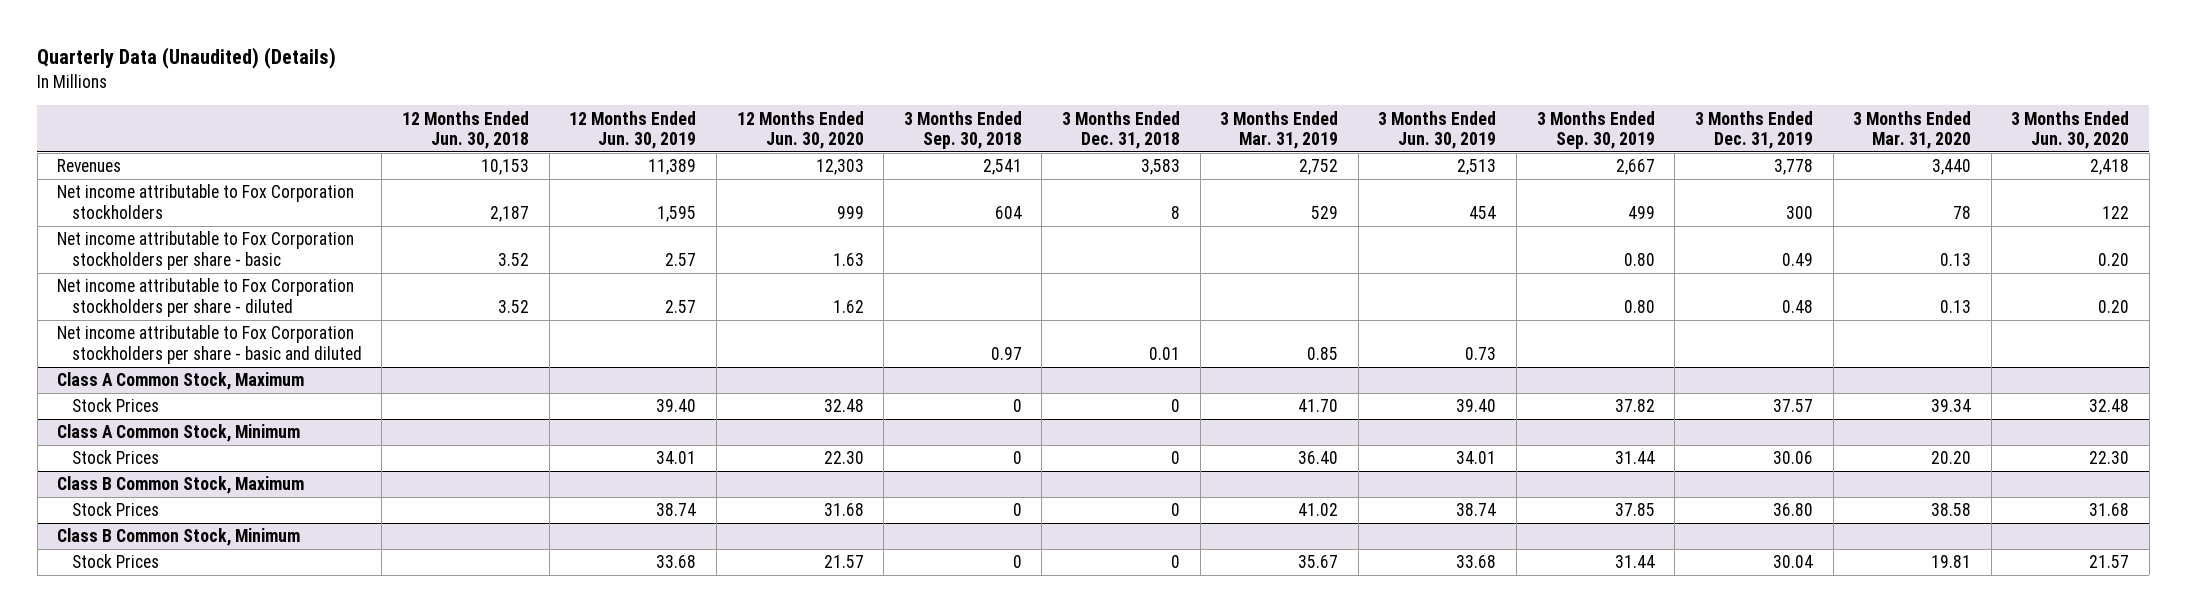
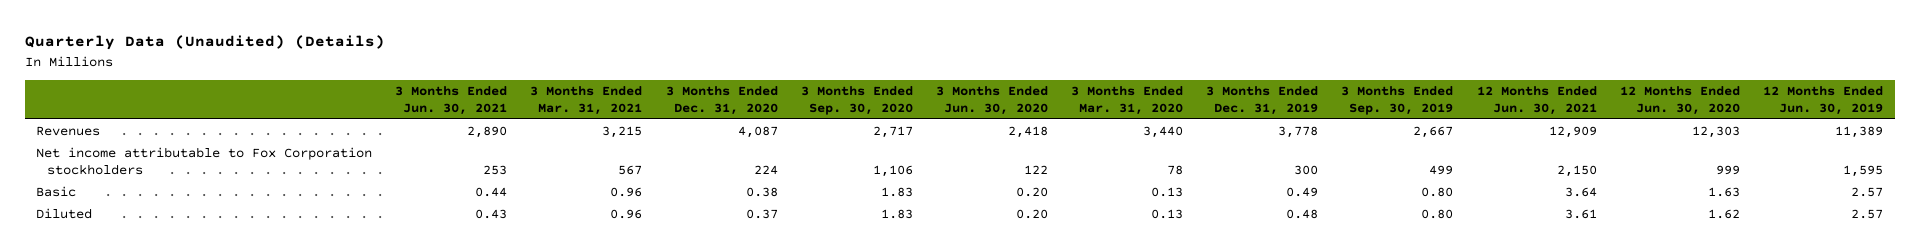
- | 12 Months Ended Jun. 30, 2018 | 12 Months Ended Jun. 30, 2019 | 12 Months Ended Jun. 30, 2020 | 3 Months Ended Sep. 30, 2018 | 3 Months Ended Dec. 31, 2018 | 3 Months Ended Mar. 31, 2019 | 3 Months Ended Jun. 30, 2019 | 3 Months Ended Sep. 30, 2019 | 3 Months Ended Dec. 31, 2019 | 3 Months Ended Mar. 31, 2020 | 3 Months Ended Jun. 30, 2020
+ | 3 Months Ended Jun. 30, 2021 | 3 Months Ended Mar. 31, 2021 | 3 Months Ended Dec. 31, 2020 | 3 Months Ended Sep. 30, 2020 | 3 Months Ended Jun. 30, 2020 | 3 Months Ended Mar. 31, 2020 | 3 Months Ended Dec. 31, 2019 | 3 Months Ended Sep. 30, 2019 | 12 Months Ended Jun. 30, 2021 | 12 Months Ended Jun. 30, 2020 | 12 Months Ended Jun. 30, 2019
- Net income attributable to Fox Corporation stockholders per share - basic | 3.52 | 2.57 | 1.63 | | | | | 0.80 | 0.49 | 0.13 | 0.20
- Net income attributable to Fox Corporation stockholders per share - diluted | 3.52 | 2.57 | 1.62 | | | | | 0.80 | 0.48 | 0.13 | 0.20
- Net income attributable to Fox Corporation stockholders per share - basic and diluted | | | | 0.97 | 0.01 | 0.85 | 0.73 | | | |
- Class A Common Stock, Maximum
- Stock Prices | | 39.40 | 32.48 | 0 | 0 | 41.70 | 39.40 | 37.82 | 37.57 | 39.34 | 32.48
- Class A Common Stock, Minimum
- Stock Prices | | 34.01 | 22.30 | 0 | 0 | 36.40 | 34.01 | 31.44 | 30.06 | 20.20 | 22.30
- Class B Common Stock, Maximum
- Stock Prices | | 38.74 | 31.68 | 0 | 0 | 41.02 | 38.74 | 37.85 | 36.80 | 38.58 | 31.68
- Class B Common Stock, Minimum
- Stock Prices | | 33.68 | 21.57 | 0 | 0 | 35.67 | 33.68 | 31.44 | 30.04 | 19.81 | 21.57
+ Basic | 0.44 | 0.96 | 0.38 | 1.83 | 0.20 | 0.13 | 0.49 | 0.80 | 3.64 | 1.63 | 2.57
+ Diluted | 0.43 | 0.96 | 0.37 | 1.83 | 0.20 | 0.13 | 0.48 | 0.80 | 3.61 | 1.62 | 2.57

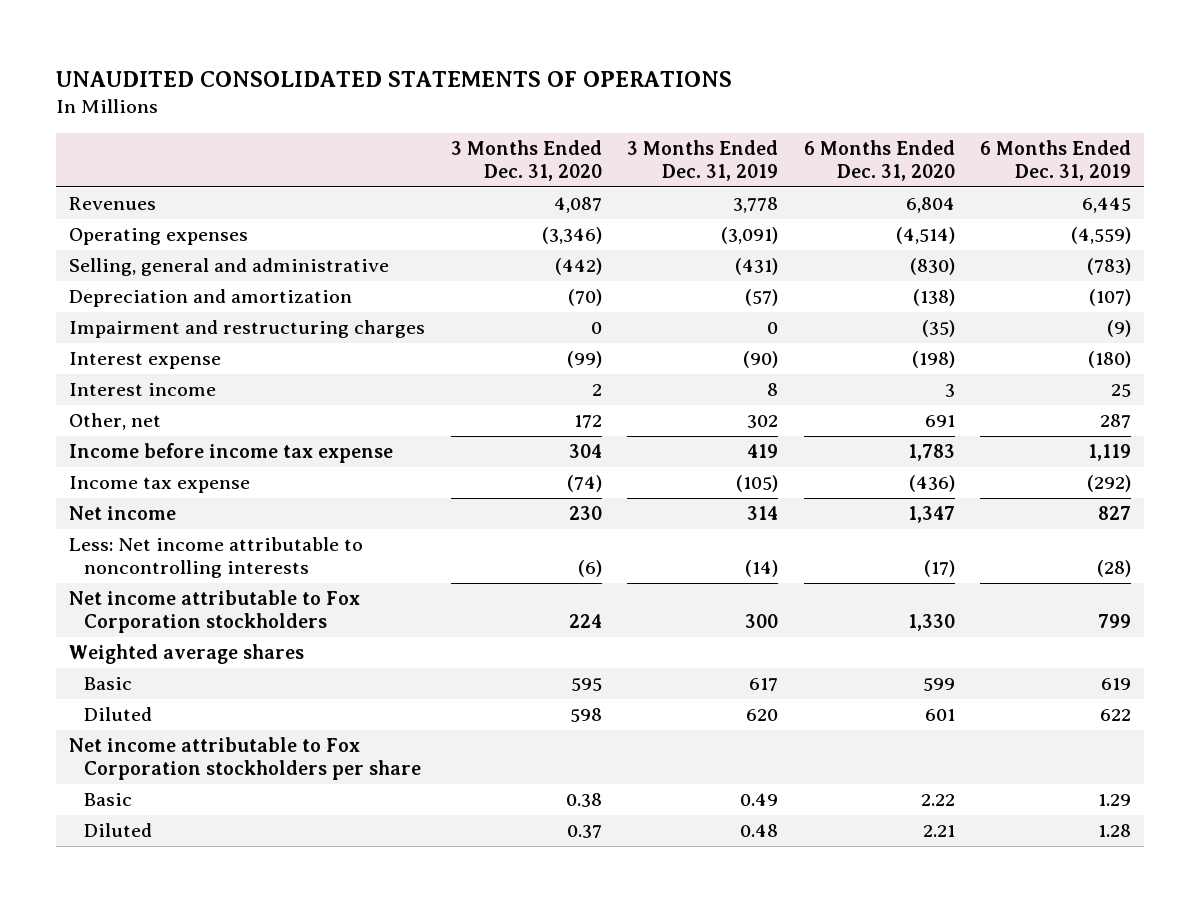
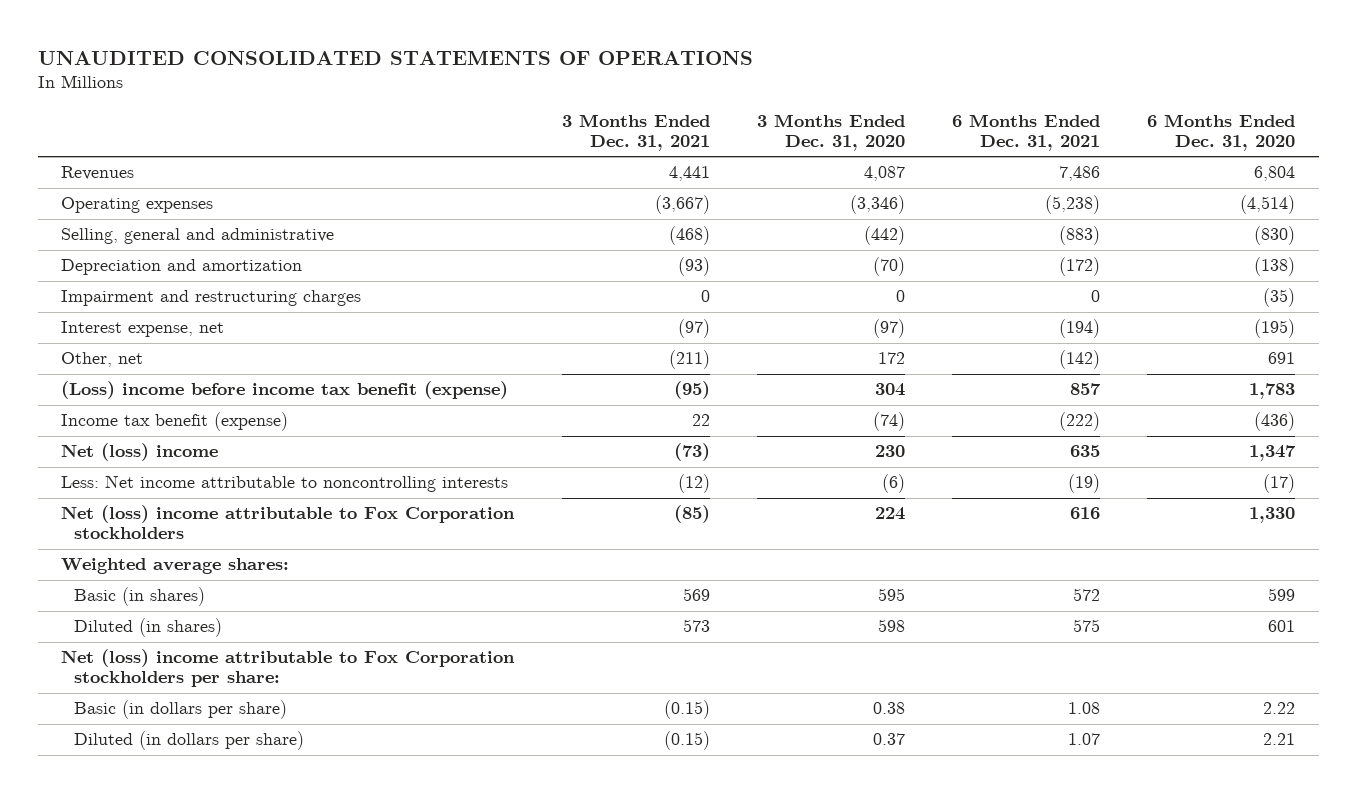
- | 3 Months Ended Dec. 31, 2020 | 3 Months Ended Dec. 31, 2019 | 6 Months Ended Dec. 31, 2020 | 6 Months Ended Dec. 31, 2019
+ | 3 Months Ended Dec. 31, 2021 | 3 Months Ended Dec. 31, 2020 | 6 Months Ended Dec. 31, 2021 | 6 Months Ended Dec. 31, 2020
- Interest expense | (99) | (90) | (198) | (180)
- Interest income | 2 | 8 | 3 | 25
+ Interest expense, net | (97) | (97) | (194) | (195)
- Income before income tax expense | 304 | 419 | 1,783 | 1,119
- Income tax expense | (74) | (105) | (436) | (292)
- Net income | 230 | 314 | 1,347 | 827
+ (Loss) income before income tax benefit (expense) | (95) | 304 | 857 | 1,783
+ Income tax benefit (expense) | 22 | (74) | (222) | (436)
+ Net (loss) income | (73) | 230 | 635 | 1,347
- Net income attributable to Fox Corporation stockholders | 224 | 300 | 1,330 | 799
- Weighted average shares
- Basic | 595 | 617 | 599 | 619
- Diluted | 598 | 620 | 601 | 622
- Net income attributable to Fox Corporation stockholders per share
- Basic | 0.38 | 0.49 | 2.22 | 1.29
- Diluted | 0.37 | 0.48 | 2.21 | 1.28
+ Net (loss) income attributable to Fox Corporation stockholders | (85) | 224 | 616 | 1,330
+ Weighted average shares:
+ Basic (in shares) | 569 | 595 | 572 | 599
+ Diluted (in shares) | 573 | 598 | 575 | 601
+ Net (loss) income attributable to Fox Corporation stockholders per share:
+ Basic (in dollars per share) | (0.15) | 0.38 | 1.08 | 2.22
+ Diluted (in dollars per share) | (0.15) | 0.37 | 1.07 | 2.21

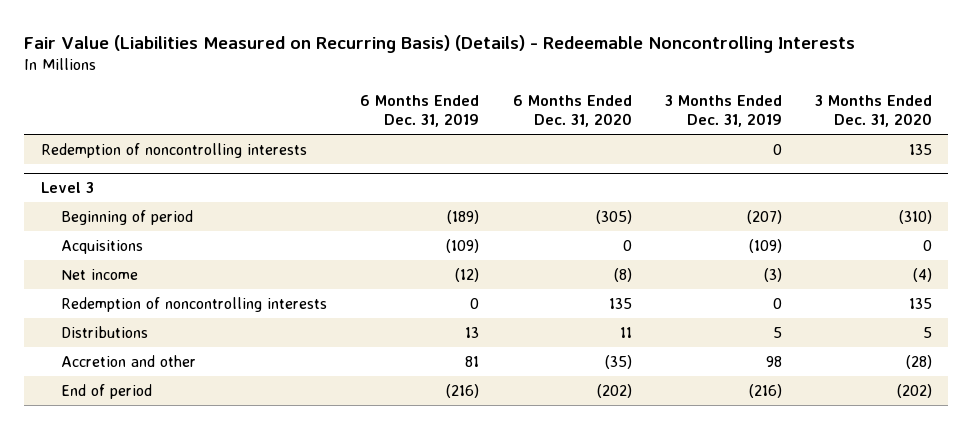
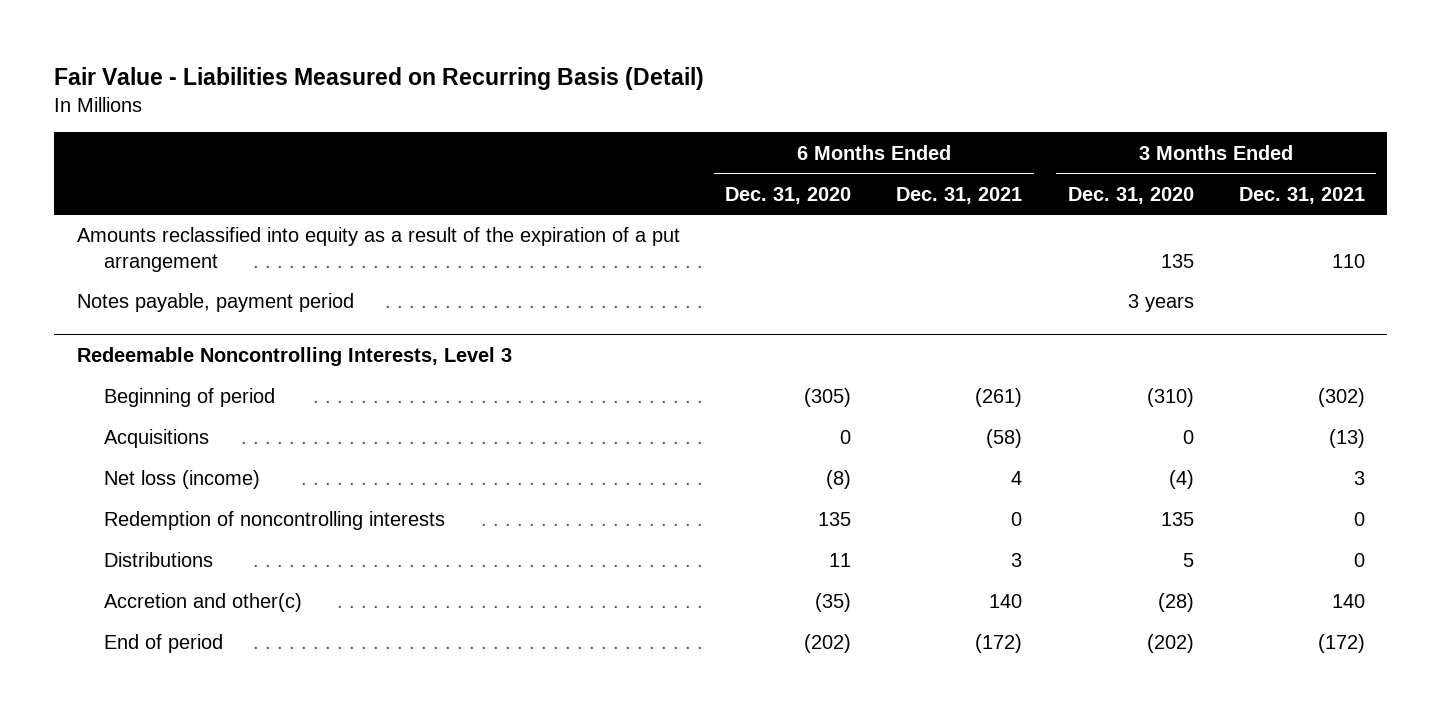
- Fair Value (Liabilities Measured on Recurring Basis) (Details) - Redeemable Noncontrolling Interests
+ Fair Value - Liabilities Measured on Recurring Basis (Detail)
- | 6 Months Ended Dec. 31, 2019 | 6 Months Ended Dec. 31, 2020 | 3 Months Ended Dec. 31, 2019 | 3 Months Ended Dec. 31, 2020
+ | 6 Months Ended Dec. 31, 2020 | 6 Months Ended Dec. 31, 2021 | 3 Months Ended Dec. 31, 2020 | 3 Months Ended Dec. 31, 2021
- Redemption of noncontrolling interests | | | 0 | 135
- Level 3
+ Amounts reclassified into equity as a result of the expiration of a put arrangement | | | 135 | 110
+ Notes payable, payment period | | | 3 years |
+ Redeemable Noncontrolling Interests, Level 3
- Net income | (12) | (8) | (3) | (4)
+ Net loss (income) | (8) | 4 | (4) | 3
- Accretion and other | 81 | (35) | 98 | (28)
+ Accretion and other(c) | (35) | 140 | (28) | 140

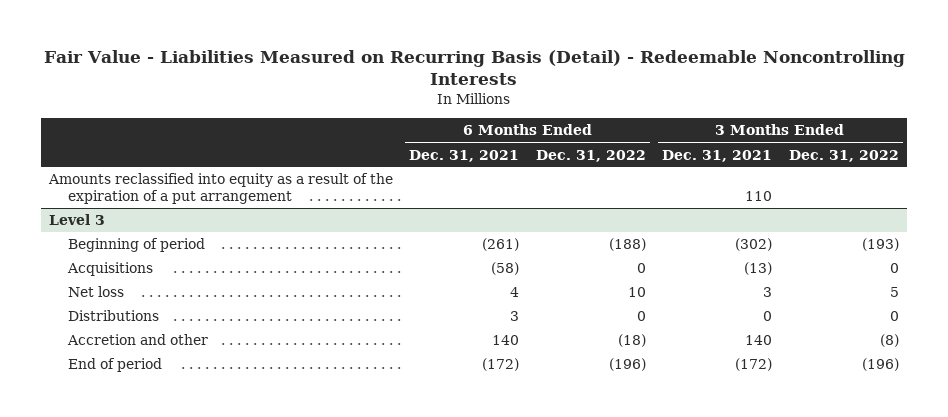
- Fair Value - Liabilities Measured on Recurring Basis (Detail)
+ Fair Value - Liabilities Measured on Recurring Basis (Detail) - Redeemable Noncontrolling Interests
- | 6 Months Ended Dec. 31, 2020 | 6 Months Ended Dec. 31, 2021 | 3 Months Ended Dec. 31, 2020 | 3 Months Ended Dec. 31, 2021
+ | 6 Months Ended Dec. 31, 2021 | 6 Months Ended Dec. 31, 2022 | 3 Months Ended Dec. 31, 2021 | 3 Months Ended Dec. 31, 2022
- Notes payable, payment period | | | 3 years |
- Redeemable Noncontrolling Interests, Level 3
+ Level 3
- Net loss (income) | (8) | 4 | (4) | 3
- Redemption of noncontrolling interests | 135 | 0 | 135 | 0
+ Net loss | 4 | 10 | 3 | 5
- Accretion and other(c) | (35) | 140 | (28) | 140
+ Accretion and other | 140 | (18) | 140 | (8)

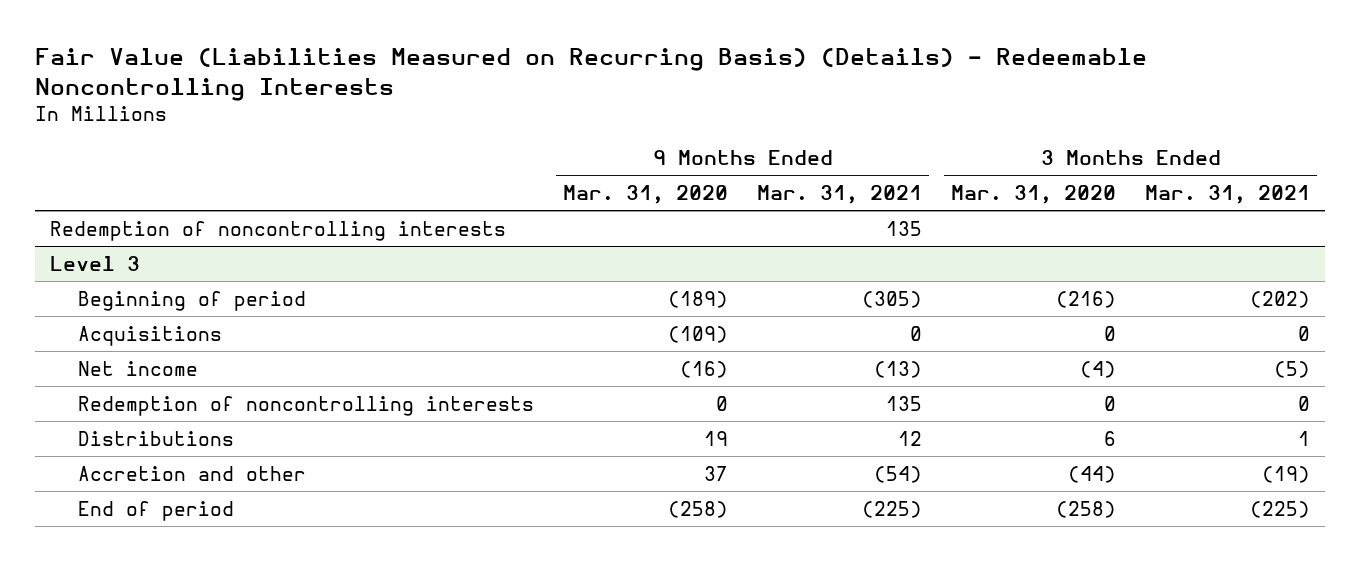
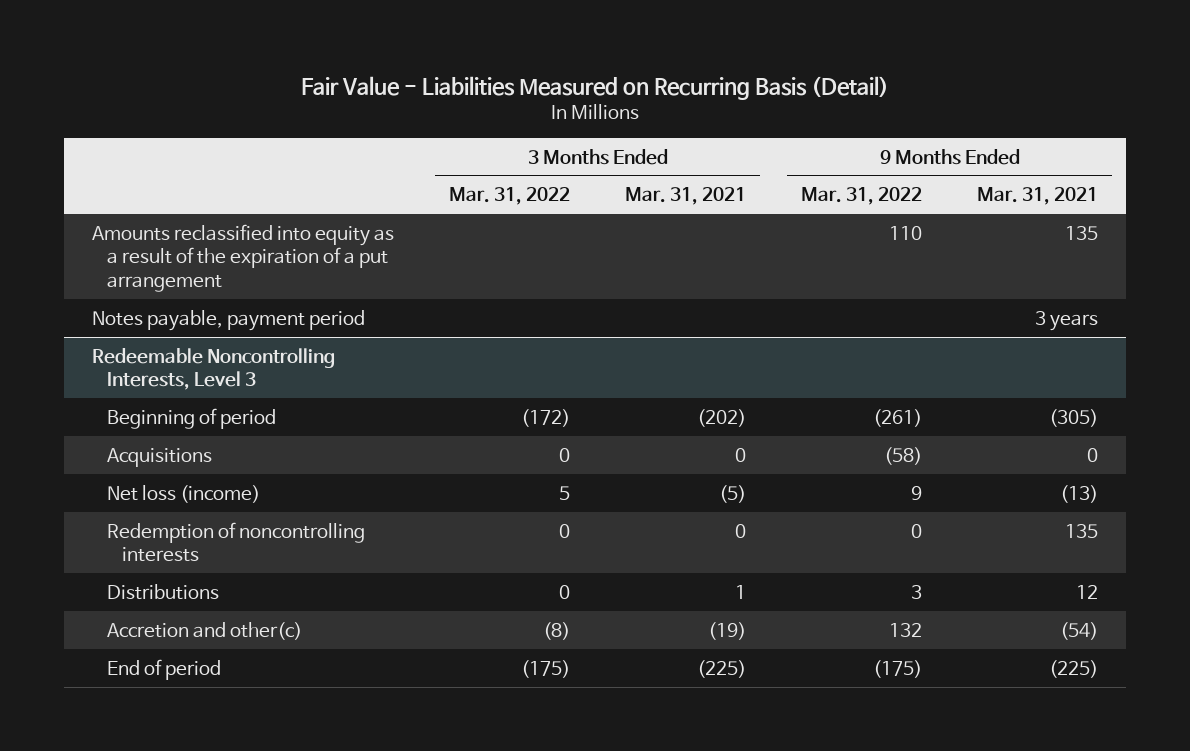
- Fair Value (Liabilities Measured on Recurring Basis) (Details) - Redeemable Noncontrolling Interests
+ Fair Value - Liabilities Measured on Recurring Basis (Detail)
- | 9 Months Ended Mar. 31, 2020 | 9 Months Ended Mar. 31, 2021 | 3 Months Ended Mar. 31, 2020 | 3 Months Ended Mar. 31, 2021
+ | 3 Months Ended Mar. 31, 2022 | 3 Months Ended Mar. 31, 2021 | 9 Months Ended Mar. 31, 2022 | 9 Months Ended Mar. 31, 2021
- Redemption of noncontrolling interests | | 135 | |
- Level 3
+ Amounts reclassified into equity as a result of the expiration of a put arrangement | | | 110 | 135
+ Notes payable, payment period | | | | 3 years
+ Redeemable Noncontrolling Interests, Level 3
- Net income | (16) | (13) | (4) | (5)
+ Net loss (income) | 5 | (5) | 9 | (13)
- Accretion and other | 37 | (54) | (44) | (19)
+ Accretion and other(c) | (8) | (19) | 132 | (54)

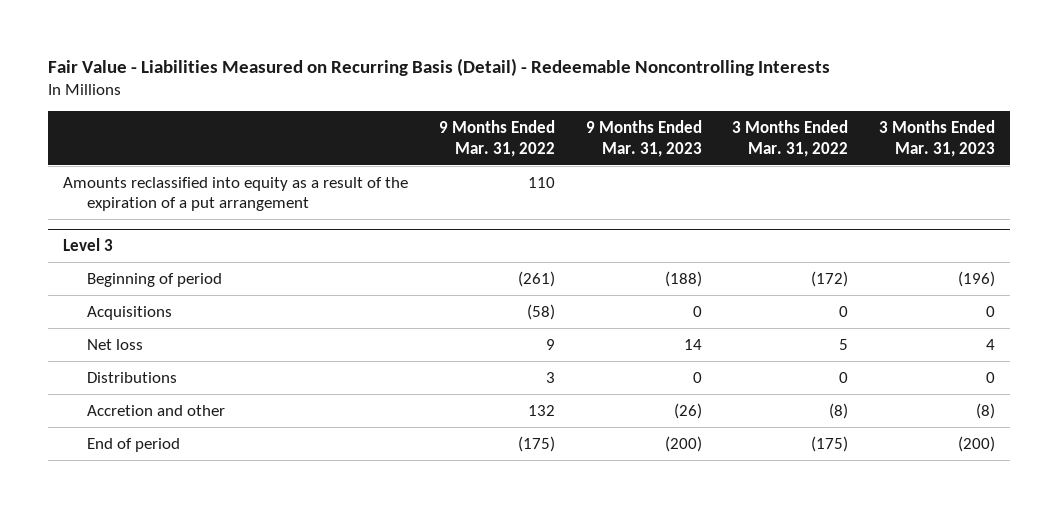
- Fair Value - Liabilities Measured on Recurring Basis (Detail)
+ Fair Value - Liabilities Measured on Recurring Basis (Detail) - Redeemable Noncontrolling Interests
- | 3 Months Ended Mar. 31, 2022 | 3 Months Ended Mar. 31, 2021 | 9 Months Ended Mar. 31, 2022 | 9 Months Ended Mar. 31, 2021
+ | 9 Months Ended Mar. 31, 2022 | 9 Months Ended Mar. 31, 2023 | 3 Months Ended Mar. 31, 2022 | 3 Months Ended Mar. 31, 2023
- Notes payable, payment period | | | | 3 years
- Redeemable Noncontrolling Interests, Level 3
+ Level 3
- Net loss (income) | 5 | (5) | 9 | (13)
- Redemption of noncontrolling interests | 0 | 0 | 0 | 135
+ Net loss | 9 | 14 | 5 | 4
- Accretion and other(c) | (8) | (19) | 132 | (54)
+ Accretion and other | 132 | (26) | (8) | (8)

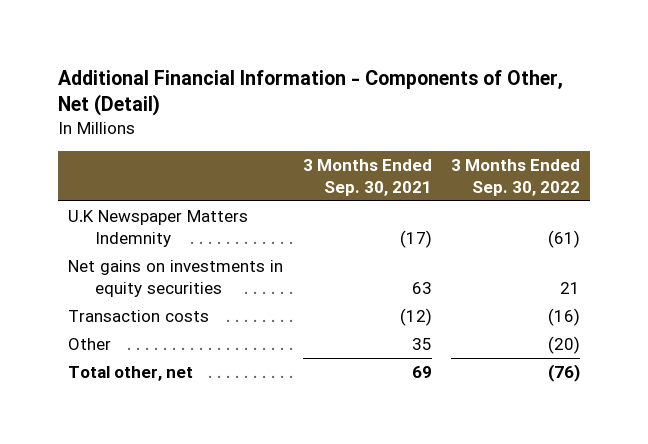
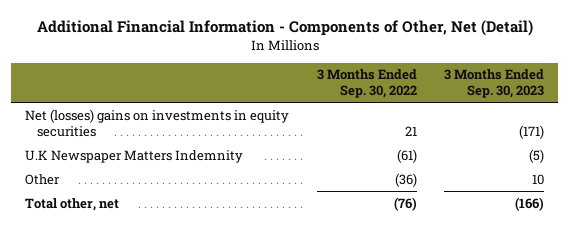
- | 3 Months Ended Sep. 30, 2021 | 3 Months Ended Sep. 30, 2022
+ | 3 Months Ended Sep. 30, 2022 | 3 Months Ended Sep. 30, 2023
+ Net (losses) gains on investments in equity securities | 21 | (171)
- Net gains on investments in equity securities | 63 | 21
- Transaction costs | (12) | (16)
- Other | 35 | (20)
+ Other | (36) | 10

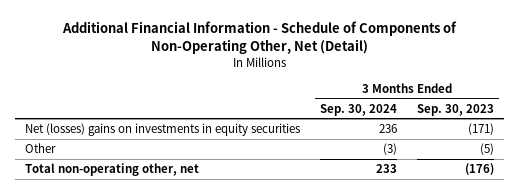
- Additional Financial Information - Components of Other, Net (Detail)
+ Additional Financial Information - Schedule of Components of Non-Operating Other, Net (Detail)
- | 3 Months Ended Sep. 30, 2022 | 3 Months Ended Sep. 30, 2023
+ | 3 Months Ended Sep. 30, 2024 | 3 Months Ended Sep. 30, 2023
- U.K Newspaper Matters Indemnity | (61) | (5)
- Other | (36) | 10
- Total other, net | (76) | (166)
+ Other | (3) | (5)
+ Total non-operating other, net | 233 | (176)

